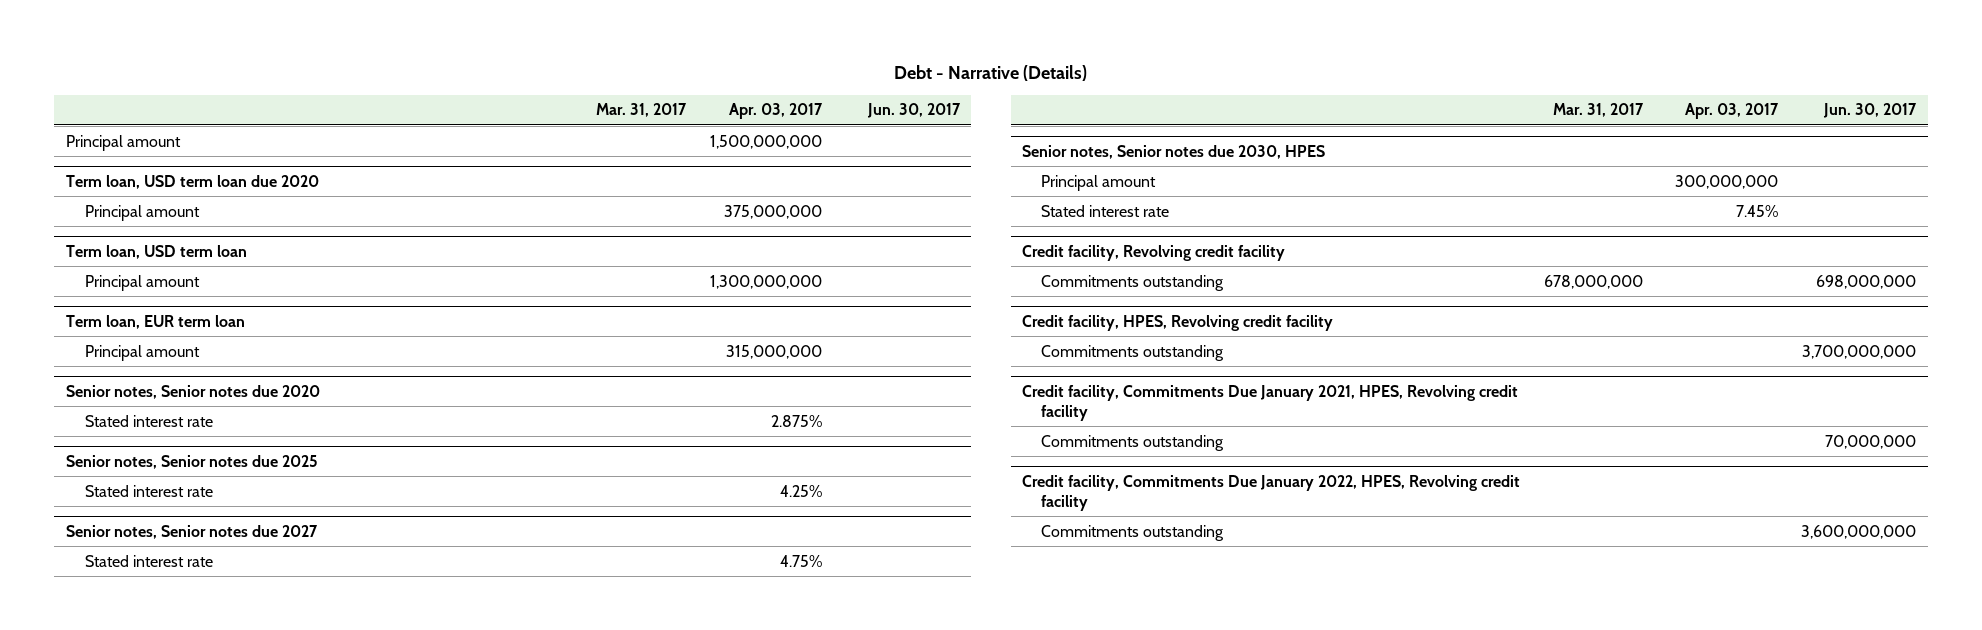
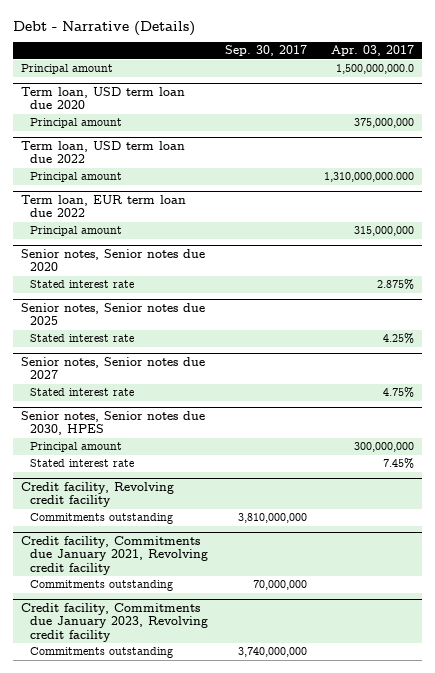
- | Mar. 31, 2017 | Apr. 03, 2017 | Jun. 30, 2017
+ | Sep. 30, 2017 | Apr. 03, 2017
- Principal amount | | 1,500,000,000 |
+ Principal amount | | 1,500,000,000.0
- Term loan, USD term loan
- Principal amount | | 1,300,000,000 |
- Term loan, EUR term loan
+ Term loan, USD term loan due 2022
+ Principal amount | | 1,310,000,000.000
+ Term loan, EUR term loan due 2022
- Credit facility, HPES, Revolving credit facility
- Commitments outstanding | | | 3,700,000,000
- Credit facility, Commitments Due January 2021, HPES, Revolving credit facility
+ Credit facility, Commitments due January 2021, Revolving credit facility
- Credit facility, Commitments Due January 2022, HPES, Revolving credit facility
+ Credit facility, Commitments due January 2023, Revolving credit facility

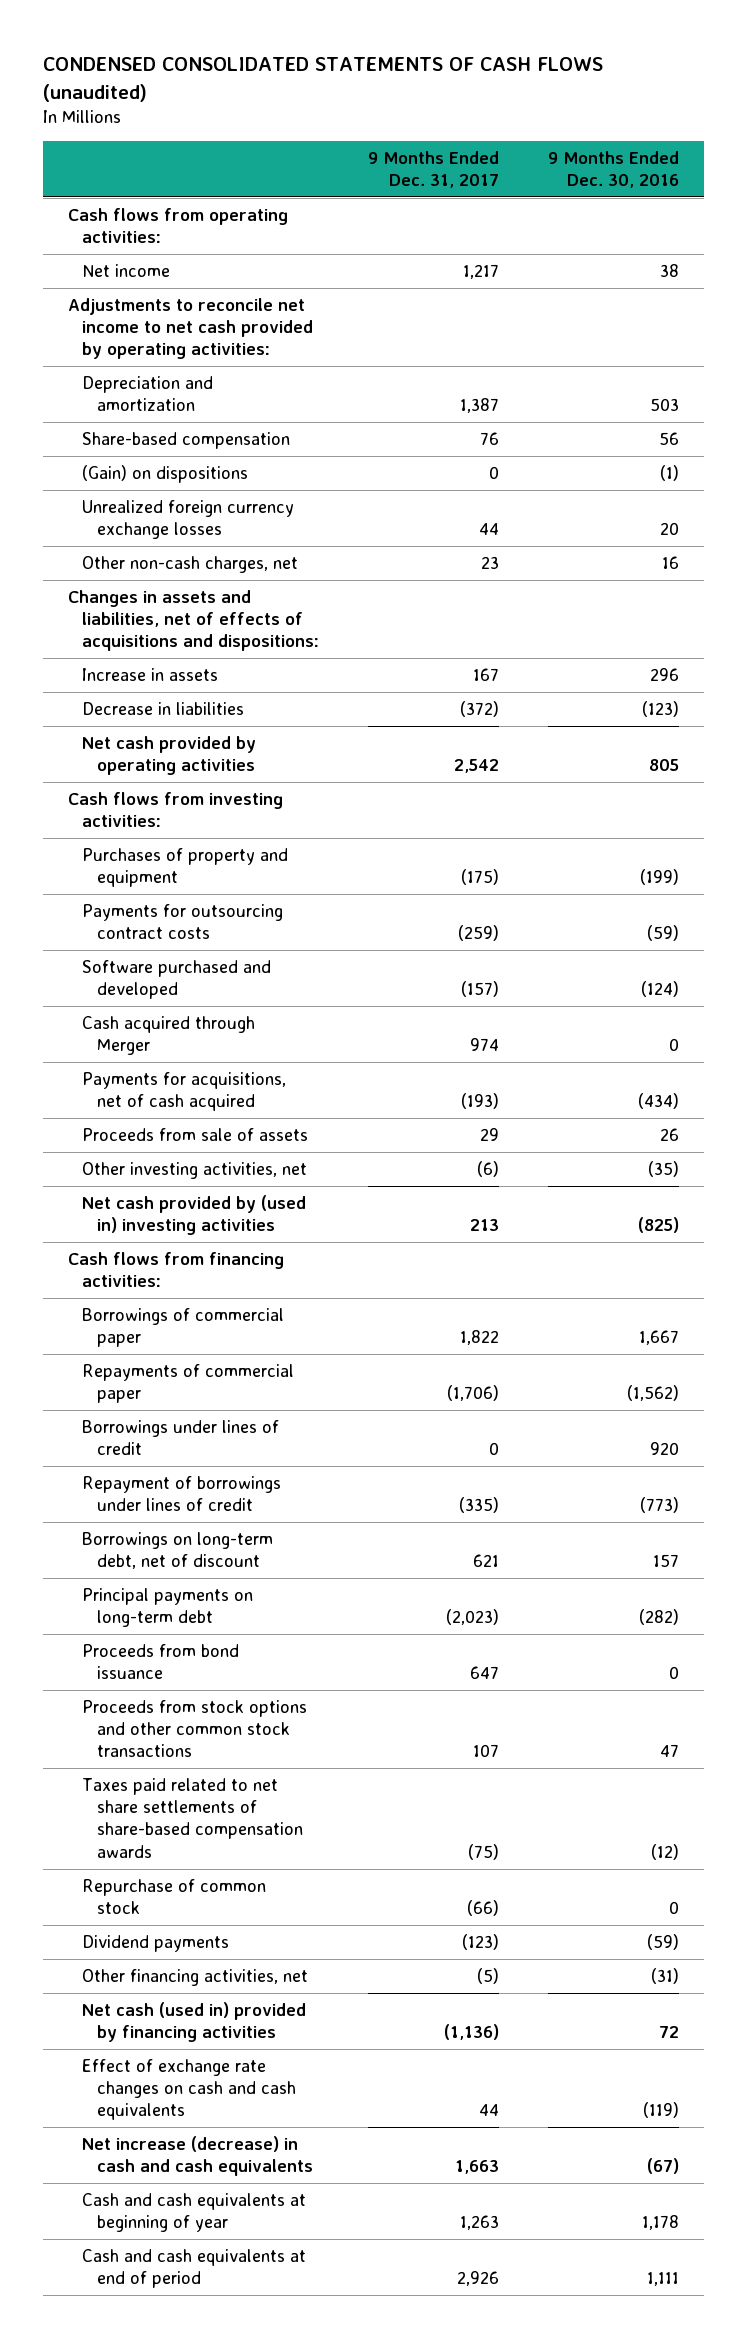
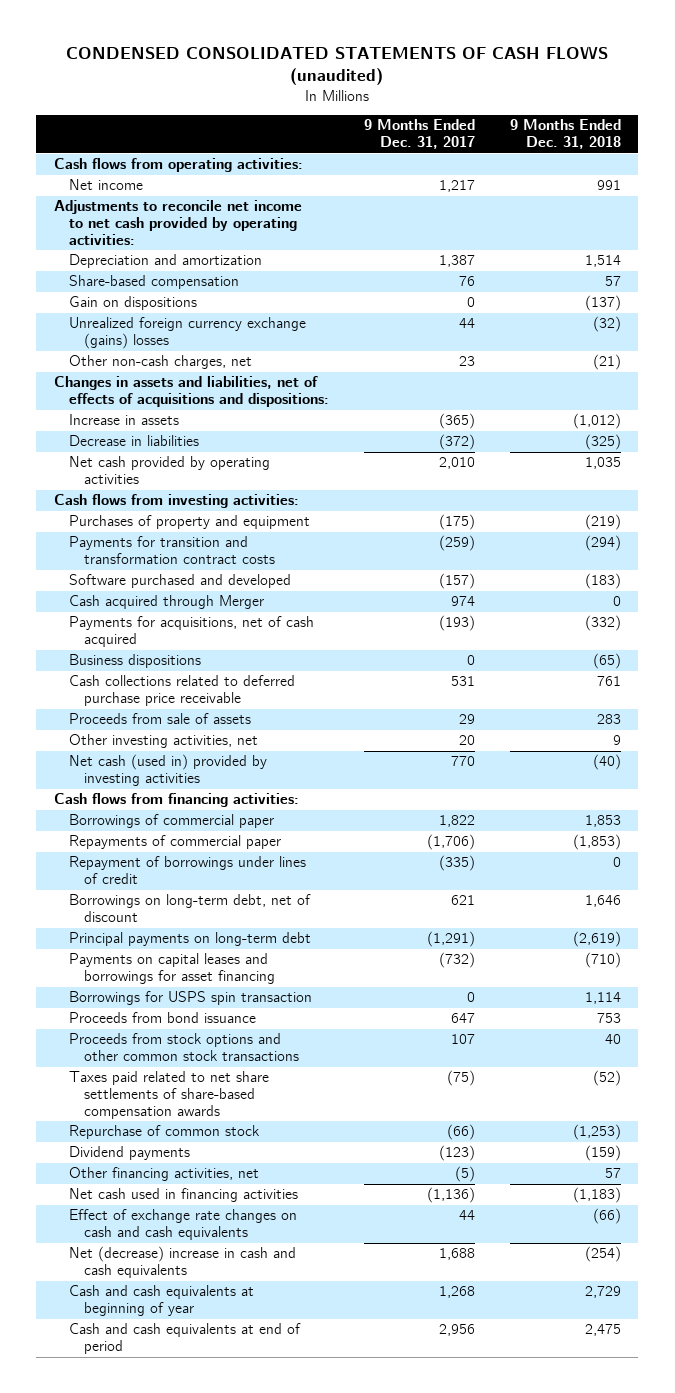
- | 9 Months Ended Dec. 31, 2017 | 9 Months Ended Dec. 30, 2016
+ | 9 Months Ended Dec. 31, 2017 | 9 Months Ended Dec. 31, 2018
- (Gain) on dispositions | 0 | (1)
- Unrealized foreign currency exchange losses | 44 | 20
+ Gain on dispositions | 0 | (137)
+ Unrealized foreign currency exchange (gains) losses | 44 | (32)
- Increase in assets | 167 | 296
+ Increase in assets | (365) | (1,012)
- Net cash provided by operating activities | 2,542 | 805
+ Net cash provided by operating activities | 2,010 | 1,035
- Payments for outsourcing contract costs | (259) | (59)
+ Payments for transition and transformation contract costs | (259) | (294)
+ Business dispositions | 0 | (65)
+ Cash collections related to deferred purchase price receivable | 531 | 761
- Other investing activities, net | (6) | (35)
- Net cash provided by (used in) investing activities | 213 | (825)
+ Other investing activities, net | 20 | 9
+ Net cash (used in) provided by investing activities | 770 | (40)
- Borrowings under lines of credit | 0 | 920
- Principal payments on long-term debt | (2,023) | (282)
+ Principal payments on long-term debt | (1,291) | (2,619)
+ Payments on capital leases and borrowings for asset financing | (732) | (710)
+ Borrowings for USPS spin transaction | 0 | 1,114
- Net cash (used in) provided by financing activities | (1,136) | 72
+ Net cash used in financing activities | (1,136) | (1,183)
- Net increase (decrease) in cash and cash equivalents | 1,663 | (67)
- Cash and cash equivalents at beginning of year | 1,263 | 1,178
- Cash and cash equivalents at end of period | 2,926 | 1,111
+ Net (decrease) increase in cash and cash equivalents | 1,688 | (254)
+ Cash and cash equivalents at beginning of year | 1,268 | 2,729
+ Cash and cash equivalents at end of period | 2,956 | 2,475

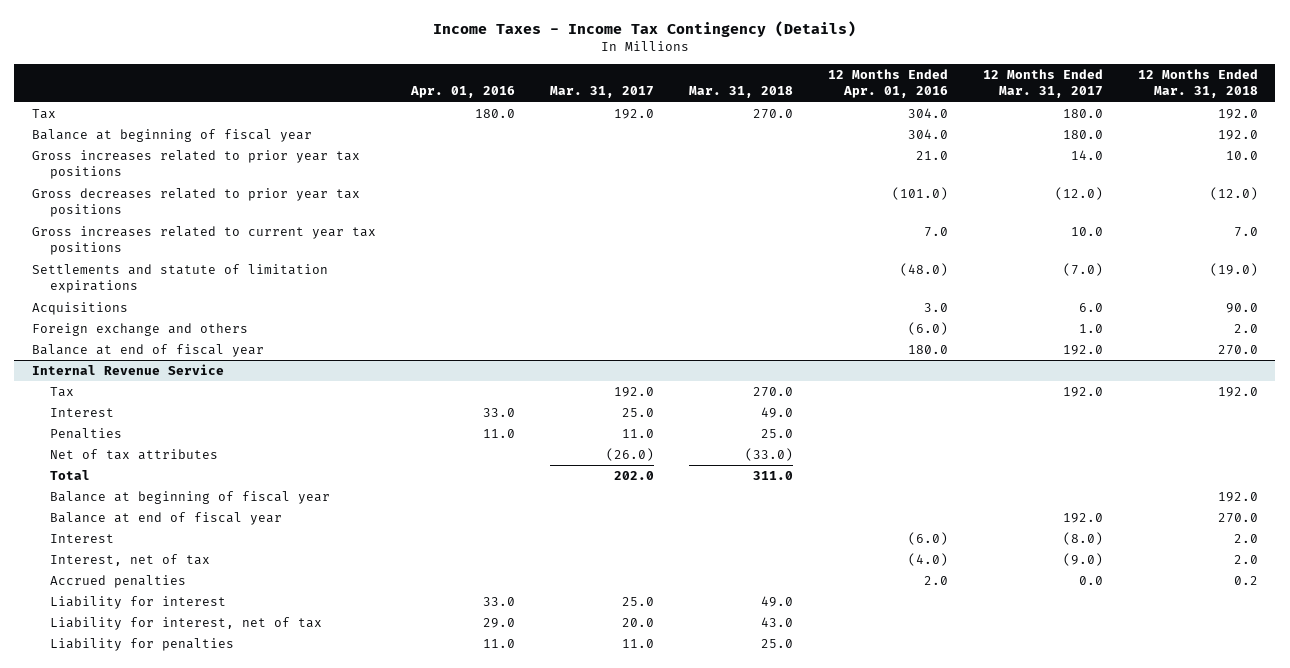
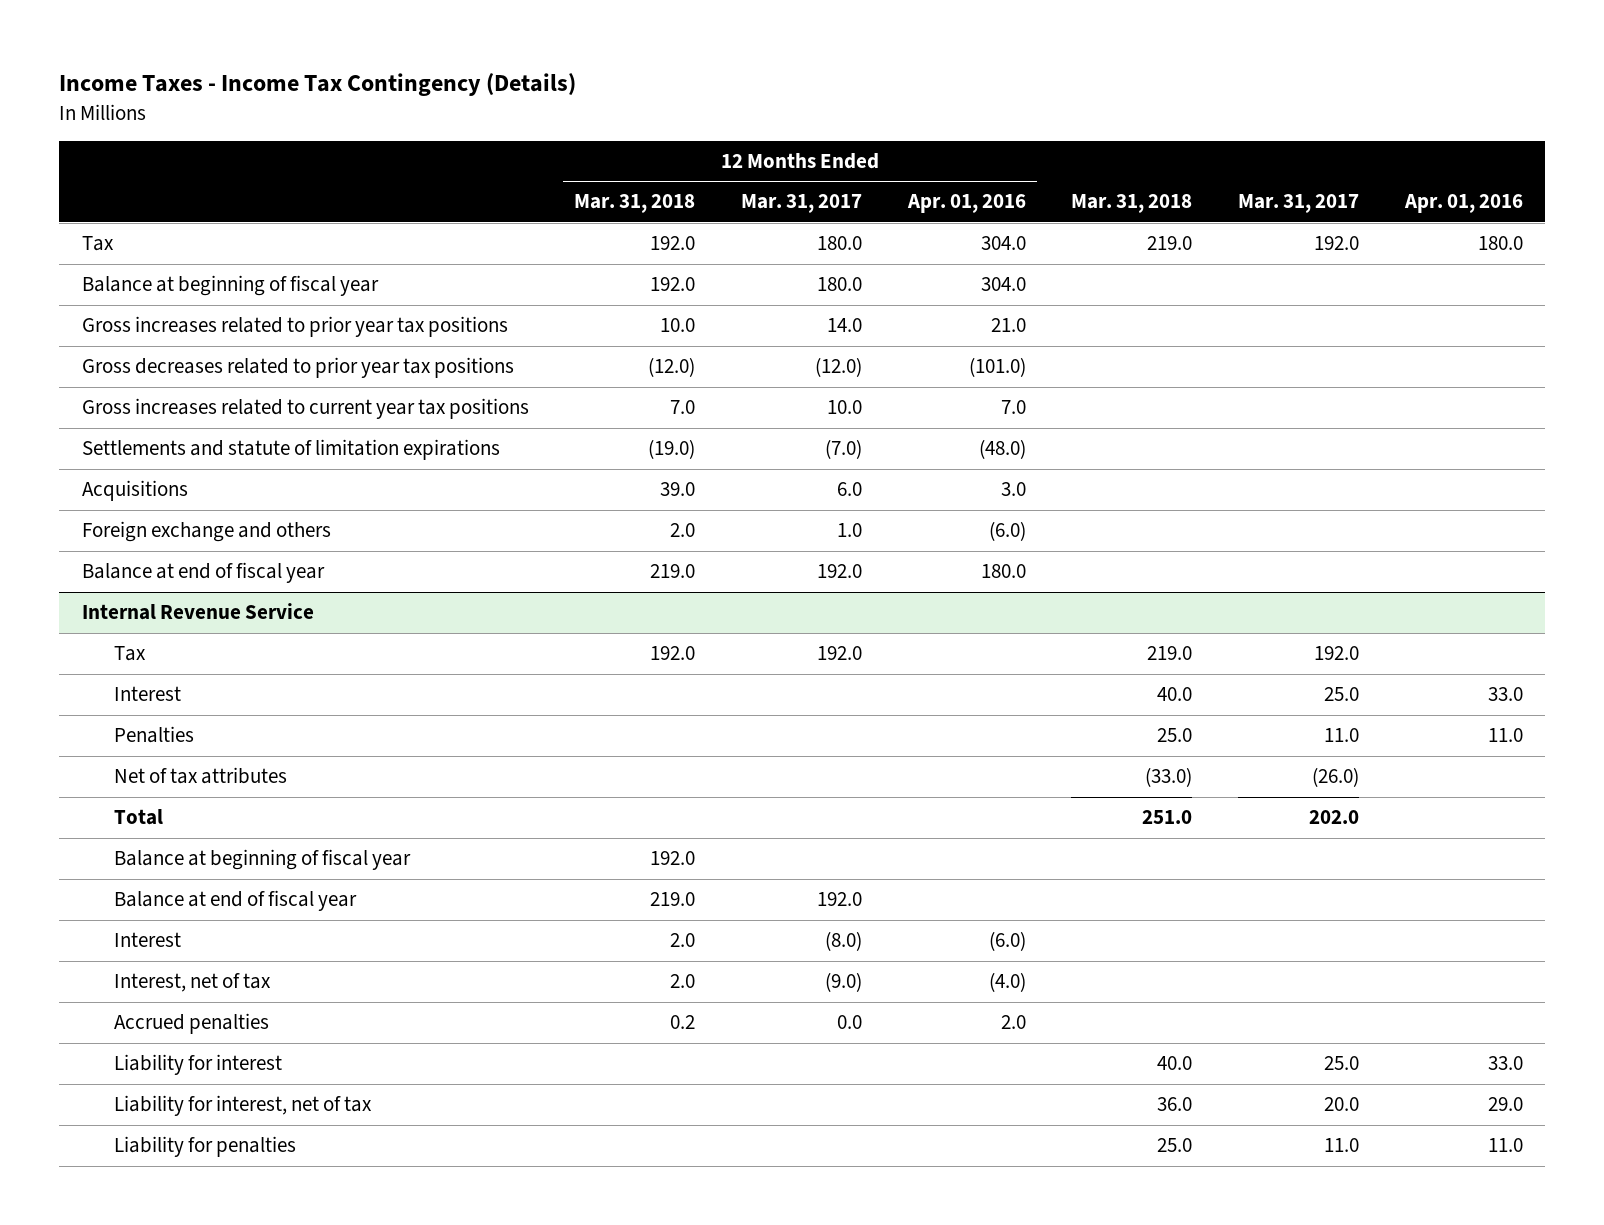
- | Apr. 01, 2016 | Mar. 31, 2017 | Mar. 31, 2018 | 12 Months Ended Apr. 01, 2016 | 12 Months Ended Mar. 31, 2017 | 12 Months Ended Mar. 31, 2018
+ | 12 Months Ended Mar. 31, 2018 | 12 Months Ended Mar. 31, 2017 | 12 Months Ended Apr. 01, 2016 | Mar. 31, 2018 | Mar. 31, 2017 | Apr. 01, 2016
- Tax | 180.0 | 192.0 | 270.0 | 304.0 | 180.0 | 192.0
+ Tax | 192.0 | 180.0 | 304.0 | 219.0 | 192.0 | 180.0
- Acquisitions | | | | 3.0 | 6.0 | 90.0
+ Acquisitions | 39.0 | 6.0 | 3.0 | | |
- Balance at end of fiscal year | | | | 180.0 | 192.0 | 270.0
+ Balance at end of fiscal year | 219.0 | 192.0 | 180.0 | | |
@ Internal Revenue Service
- Tax | | 192.0 | 270.0 | | 192.0 | 192.0
- Interest | 33.0 | 25.0 | 49.0 | | |
+ Tax | 192.0 | 192.0 | | 219.0 | 192.0 |
+ Interest | | | | 40.0 | 25.0 | 33.0
- Total | | 202.0 | 311.0 | | |
+ Total | | | | 251.0 | 202.0 |
- Balance at end of fiscal year | | | | | 192.0 | 270.0
+ Balance at end of fiscal year | 219.0 | 192.0 | | | |
- Liability for interest | 33.0 | 25.0 | 49.0 | | |
- Liability for interest, net of tax | 29.0 | 20.0 | 43.0 | | |
+ Liability for interest | | | | 40.0 | 25.0 | 33.0
+ Liability for interest, net of tax | | | | 36.0 | 20.0 | 29.0

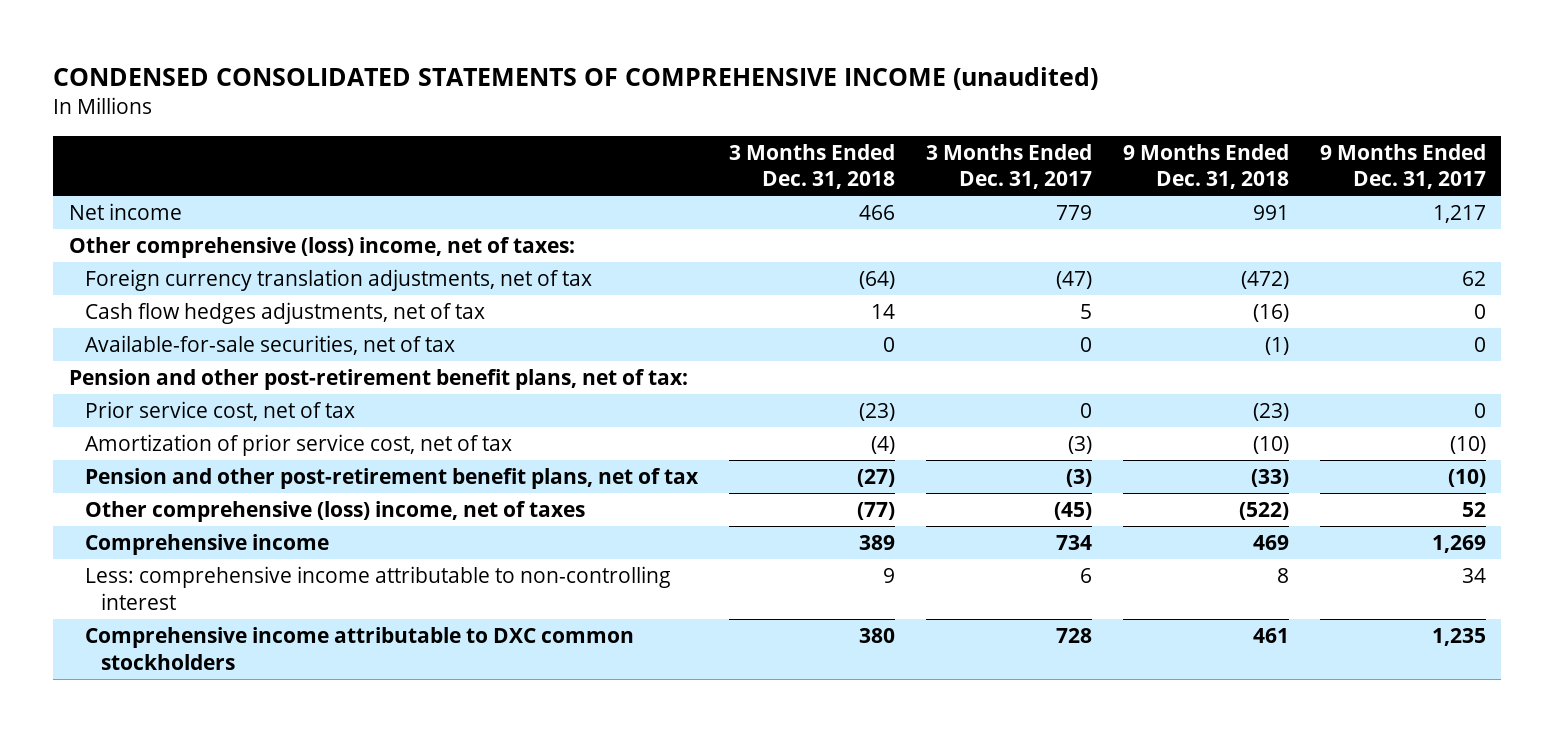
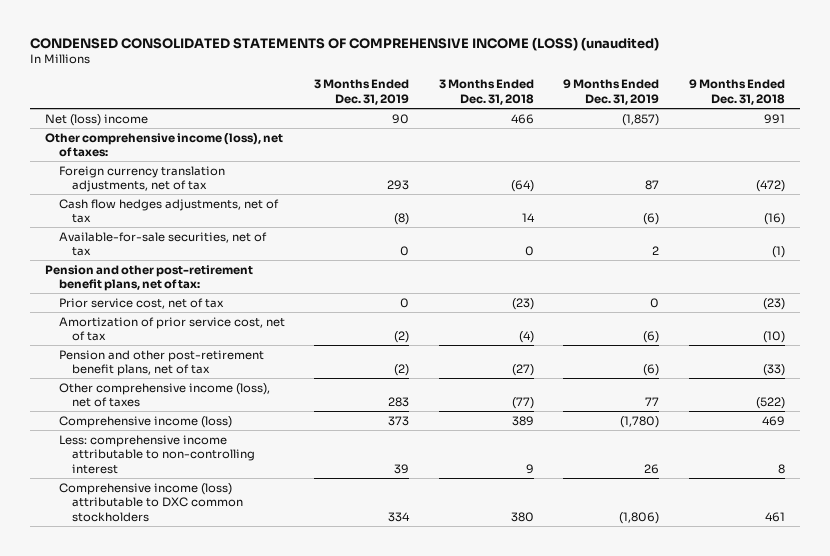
- CONDENSED CONSOLIDATED STATEMENTS OF COMPREHENSIVE INCOME (unaudited)
+ CONDENSED CONSOLIDATED STATEMENTS OF COMPREHENSIVE INCOME (LOSS) (unaudited)
- | 3 Months Ended Dec. 31, 2018 | 3 Months Ended Dec. 31, 2017 | 9 Months Ended Dec. 31, 2018 | 9 Months Ended Dec. 31, 2017
+ | 3 Months Ended Dec. 31, 2019 | 3 Months Ended Dec. 31, 2018 | 9 Months Ended Dec. 31, 2019 | 9 Months Ended Dec. 31, 2018
- Net income | 466 | 779 | 991 | 1,217
- Other comprehensive (loss) income, net of taxes:
+ Net (loss) income | 90 | 466 | (1,857) | 991
+ Other comprehensive income (loss), net of taxes:
- Other comprehensive (loss) income, net of taxes | (77) | (45) | (522) | 52
- Comprehensive income | 389 | 734 | 469 | 1,269
+ Other comprehensive income (loss), net of taxes | 283 | (77) | 77 | (522)
+ Comprehensive income (loss) | 373 | 389 | (1,780) | 469
- Comprehensive income attributable to DXC common stockholders | 380 | 728 | 461 | 1,235
+ Comprehensive income (loss) attributable to DXC common stockholders | 334 | 380 | (1,806) | 461

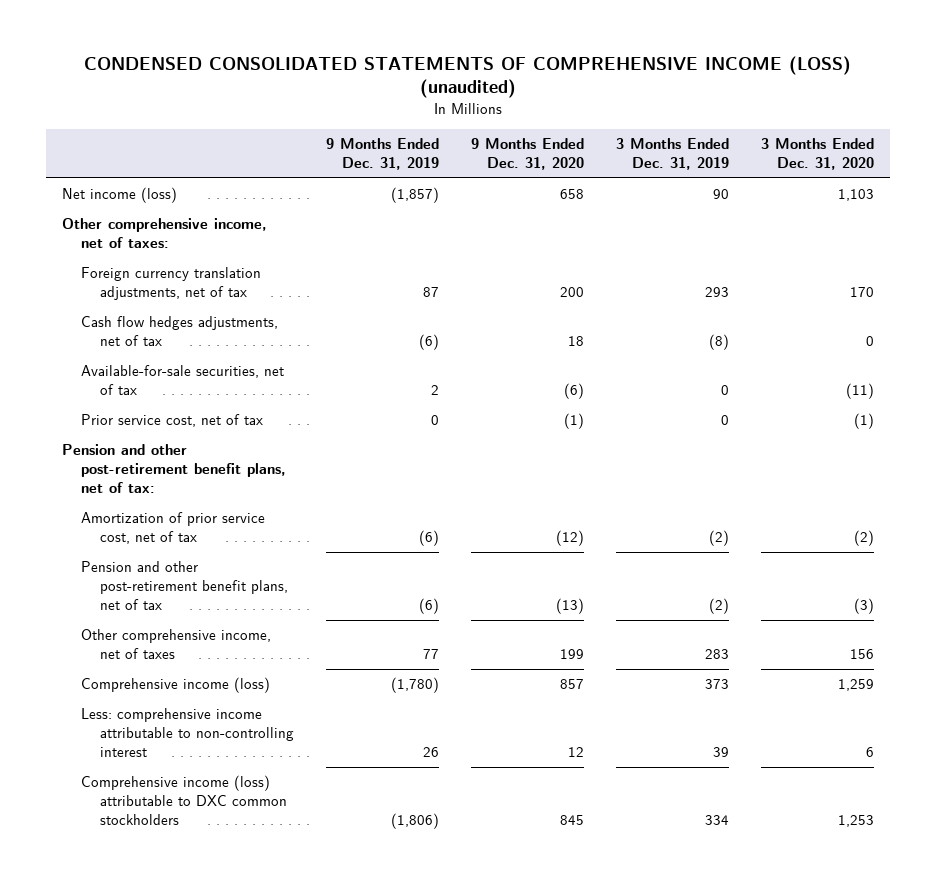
- | 3 Months Ended Dec. 31, 2019 | 3 Months Ended Dec. 31, 2018 | 9 Months Ended Dec. 31, 2019 | 9 Months Ended Dec. 31, 2018
+ | 9 Months Ended Dec. 31, 2019 | 9 Months Ended Dec. 31, 2020 | 3 Months Ended Dec. 31, 2019 | 3 Months Ended Dec. 31, 2020
- Net (loss) income | 90 | 466 | (1,857) | 991
- Other comprehensive income (loss), net of taxes:
+ Net income (loss) | (1,857) | 658 | 90 | 1,103
+ Other comprehensive income, net of taxes:
moved down: Pension and other post-retirement benefit plans, net of tax:
- Other comprehensive income (loss), net of taxes | 283 | (77) | 77 | (522)
+ Other comprehensive income, net of taxes | 77 | 199 | 283 | 156

